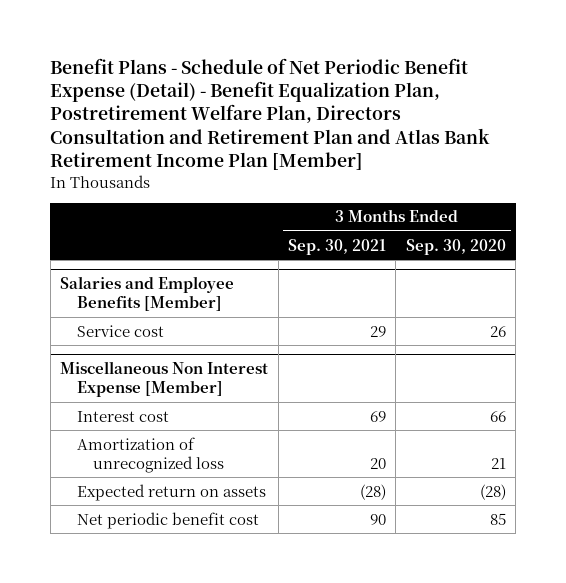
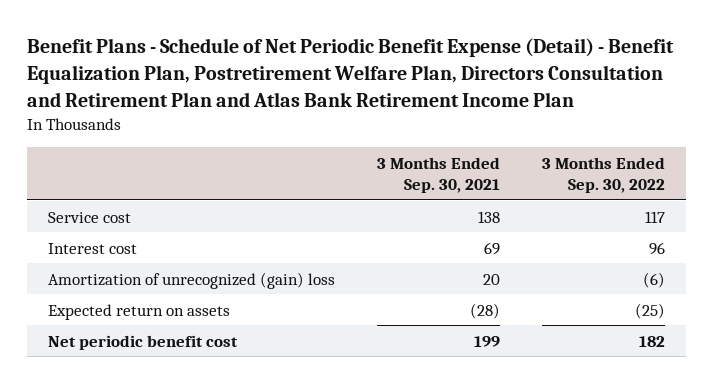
- Benefit Plans - Schedule of Net Periodic Benefit Expense (Detail) - Benefit Equalization Plan, Postretirement Welfare Plan, Directors Consultation and Retirement Plan and Atlas Bank Retirement Income Plan [Member]
+ Benefit Plans - Schedule of Net Periodic Benefit Expense (Detail) - Benefit Equalization Plan, Postretirement Welfare Plan, Directors Consultation and Retirement Plan and Atlas Bank Retirement Income Plan
- | 3 Months Ended Sep. 30, 2021 | 3 Months Ended Sep. 30, 2020
+ | 3 Months Ended Sep. 30, 2021 | 3 Months Ended Sep. 30, 2022
- Salaries and Employee Benefits [Member]
- Service cost | 29 | 26
- Miscellaneous Non Interest Expense [Member]
+ Service cost | 138 | 117
- Amortization of unrecognized loss | 20 | 21
+ Amortization of unrecognized (gain) loss | 20 | (6)
- Net periodic benefit cost | 90 | 85
+ Net periodic benefit cost | 199 | 182

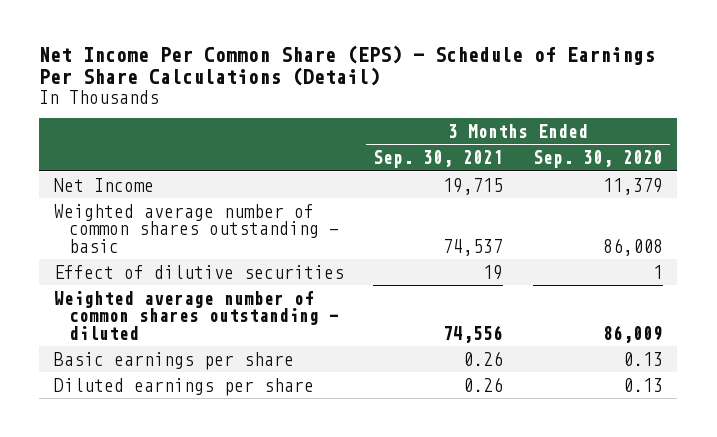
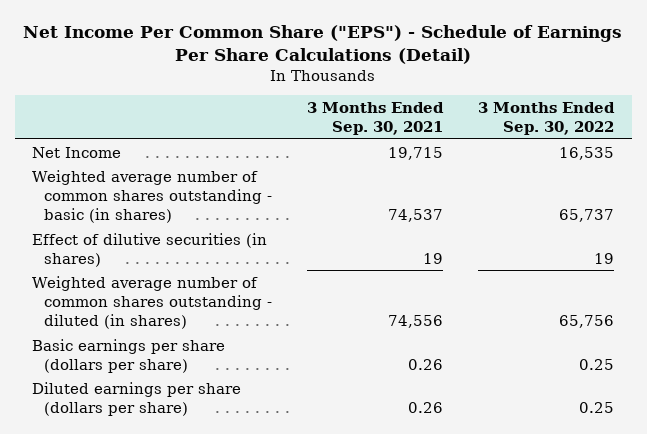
- Net Income Per Common Share (EPS) - Schedule of Earnings Per Share Calculations (Detail)
+ Net Income Per Common Share ("EPS") - Schedule of Earnings Per Share Calculations (Detail)
- | 3 Months Ended Sep. 30, 2021 | 3 Months Ended Sep. 30, 2020
+ | 3 Months Ended Sep. 30, 2021 | 3 Months Ended Sep. 30, 2022
- Weighted average number of common shares outstanding - basic | 74,537 | 86,008
- Effect of dilutive securities | 19 | 1
- Weighted average number of common shares outstanding - diluted | 74,556 | 86,009
- Basic earnings per share | 0.26 | 0.13
- Diluted earnings per share | 0.26 | 0.13
+ Weighted average number of common shares outstanding - basic (in shares) | 74,537 | 65,737
+ Effect of dilutive securities (in shares) | 19 | 19
+ Weighted average number of common shares outstanding - diluted (in shares) | 74,556 | 65,756
+ Basic earnings per share (dollars per share) | 0.26 | 0.25
+ Diluted earnings per share (dollars per share) | 0.26 | 0.25

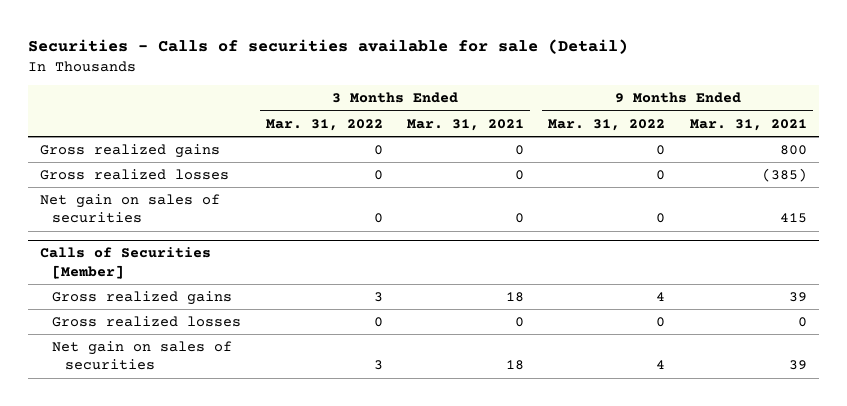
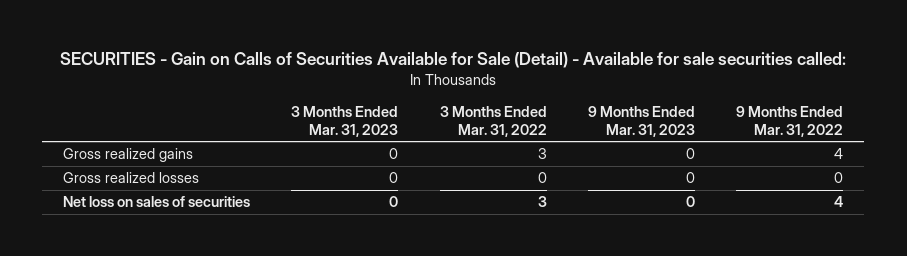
- Securities - Calls of securities available for sale (Detail)
+ SECURITIES - Gain on Calls of Securities Available for Sale (Detail) - Available for sale securities called:
- | 3 Months Ended Mar. 31, 2022 | 3 Months Ended Mar. 31, 2021 | 9 Months Ended Mar. 31, 2022 | 9 Months Ended Mar. 31, 2021
+ | 3 Months Ended Mar. 31, 2023 | 3 Months Ended Mar. 31, 2022 | 9 Months Ended Mar. 31, 2023 | 9 Months Ended Mar. 31, 2022
- Gross realized gains | 0 | 0 | 0 | 800
- Gross realized losses | 0 | 0 | 0 | (385)
- Net gain on sales of securities | 0 | 0 | 0 | 415
- Calls of Securities [Member]
- Net gain on sales of securities | 3 | 18 | 4 | 39
+ Net loss on sales of securities | 0 | 3 | 0 | 4

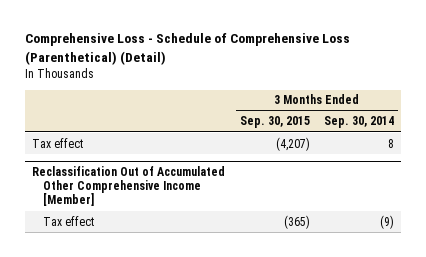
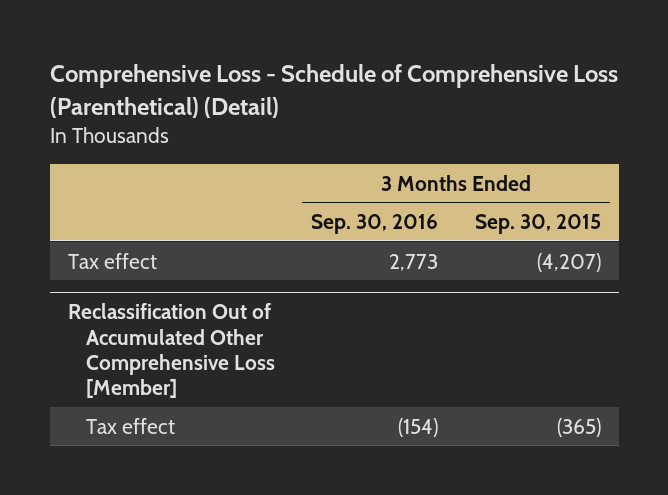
- | 3 Months Ended Sep. 30, 2015 | 3 Months Ended Sep. 30, 2014
+ | 3 Months Ended Sep. 30, 2016 | 3 Months Ended Sep. 30, 2015
- Reclassification Out of Accumulated Other Comprehensive Income [Member]
+ Reclassification Out of Accumulated Other Comprehensive Loss [Member]

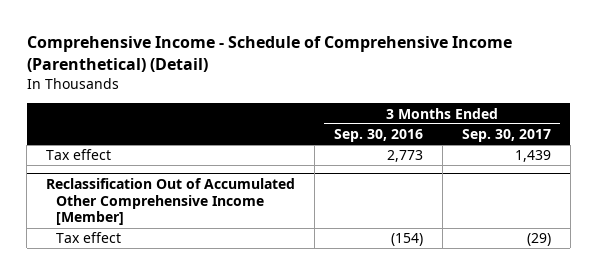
- Comprehensive Loss - Schedule of Comprehensive Loss (Parenthetical) (Detail)
+ Comprehensive Income - Schedule of Comprehensive Income (Parenthetical) (Detail)
- | 3 Months Ended Sep. 30, 2016 | 3 Months Ended Sep. 30, 2015
+ | 3 Months Ended Sep. 30, 2016 | 3 Months Ended Sep. 30, 2017
- Reclassification Out of Accumulated Other Comprehensive Loss [Member]
+ Reclassification Out of Accumulated Other Comprehensive Income [Member]

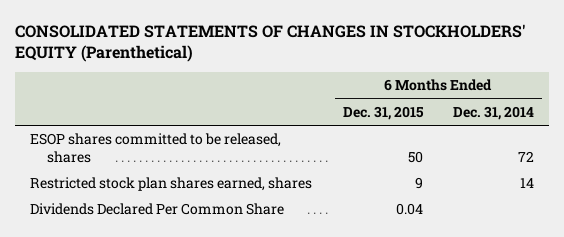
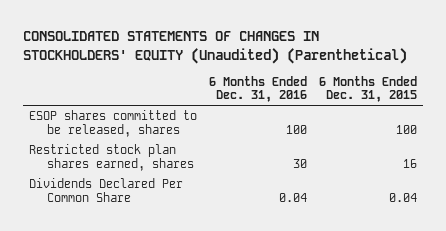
- CONSOLIDATED STATEMENTS OF CHANGES IN STOCKHOLDERS' EQUITY (Parenthetical)
+ CONSOLIDATED STATEMENTS OF CHANGES IN STOCKHOLDERS' EQUITY (Unaudited) (Parenthetical)
- | 6 Months Ended Dec. 31, 2015 | 6 Months Ended Dec. 31, 2014
+ | 6 Months Ended Dec. 31, 2016 | 6 Months Ended Dec. 31, 2015
- ESOP shares committed to be released, shares | 50 | 72
- Restricted stock plan shares earned, shares | 9 | 14
+ ESOP shares committed to be released, shares | 100 | 100
+ Restricted stock plan shares earned, shares | 30 | 16

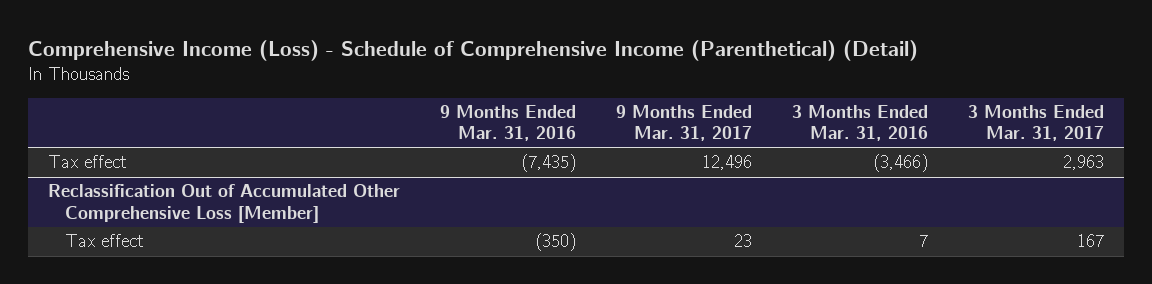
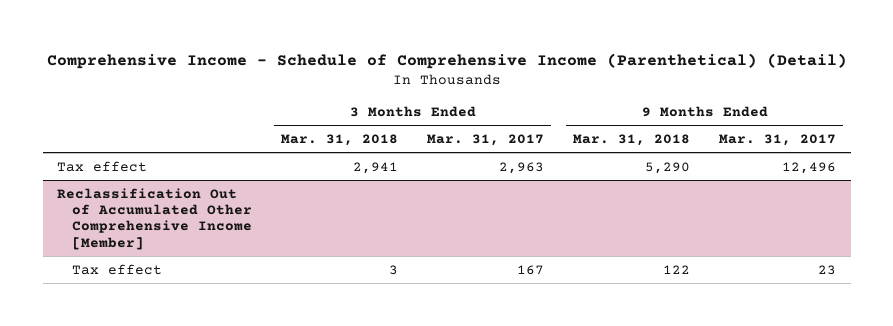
- Comprehensive Income (Loss) - Schedule of Comprehensive Income (Parenthetical) (Detail)
+ Comprehensive Income - Schedule of Comprehensive Income (Parenthetical) (Detail)
- | 9 Months Ended Mar. 31, 2016 | 9 Months Ended Mar. 31, 2017 | 3 Months Ended Mar. 31, 2016 | 3 Months Ended Mar. 31, 2017
+ | 3 Months Ended Mar. 31, 2018 | 3 Months Ended Mar. 31, 2017 | 9 Months Ended Mar. 31, 2018 | 9 Months Ended Mar. 31, 2017
- Reclassification Out of Accumulated Other Comprehensive Loss [Member]
+ Reclassification Out of Accumulated Other Comprehensive Income [Member]

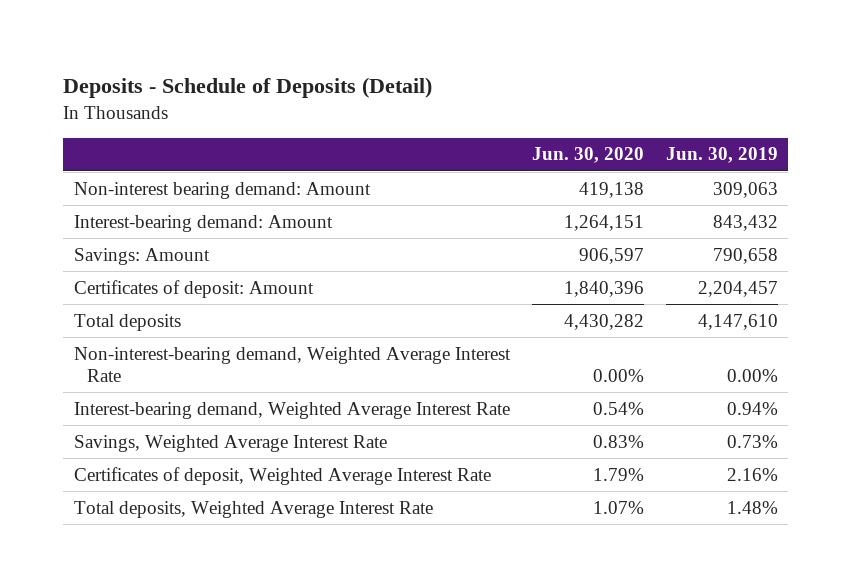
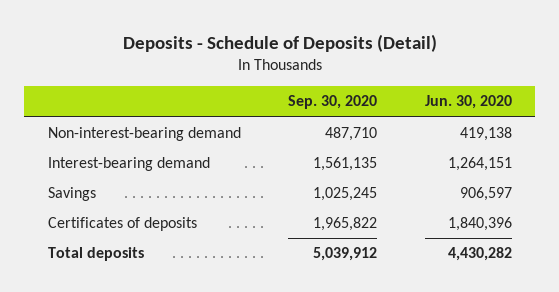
- | Jun. 30, 2020 | Jun. 30, 2019
+ | Sep. 30, 2020 | Jun. 30, 2020
- Non-interest bearing demand: Amount | 419,138 | 309,063
- Interest-bearing demand: Amount | 1,264,151 | 843,432
- Savings: Amount | 906,597 | 790,658
- Certificates of deposit: Amount | 1,840,396 | 2,204,457
+ Non-interest-bearing demand | 487,710 | 419,138
+ Interest-bearing demand | 1,561,135 | 1,264,151
+ Savings | 1,025,245 | 906,597
+ Certificates of deposits | 1,965,822 | 1,840,396
- Non-interest-bearing demand, Weighted Average Interest Rate | 0.00% | 0.00%
- Interest-bearing demand, Weighted Average Interest Rate | 0.54% | 0.94%
- Savings, Weighted Average Interest Rate | 0.83% | 0.73%
- Certificates of deposit, Weighted Average Interest Rate | 1.79% | 2.16%
- Total deposits, Weighted Average Interest Rate | 1.07% | 1.48%

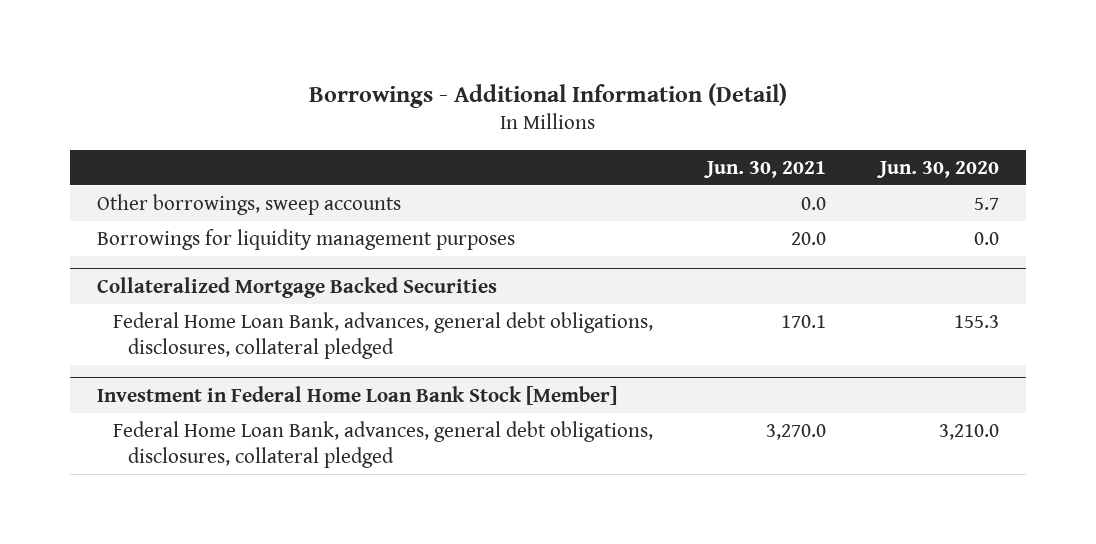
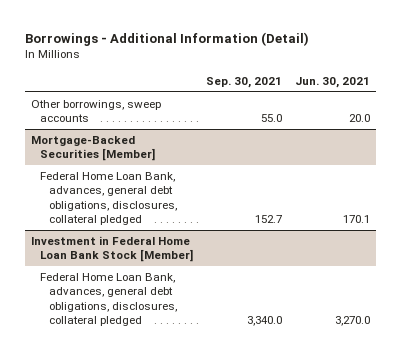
- | Jun. 30, 2021 | Jun. 30, 2020
+ | Sep. 30, 2021 | Jun. 30, 2021
- Other borrowings, sweep accounts | 0.0 | 5.7
- Borrowings for liquidity management purposes | 20.0 | 0.0
- Collateralized Mortgage Backed Securities
+ Other borrowings, sweep accounts | 55.0 | 20.0
+ Mortgage-Backed Securities [Member]

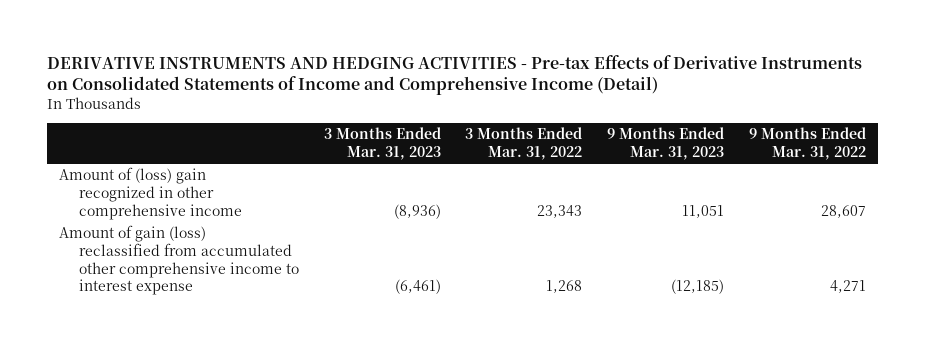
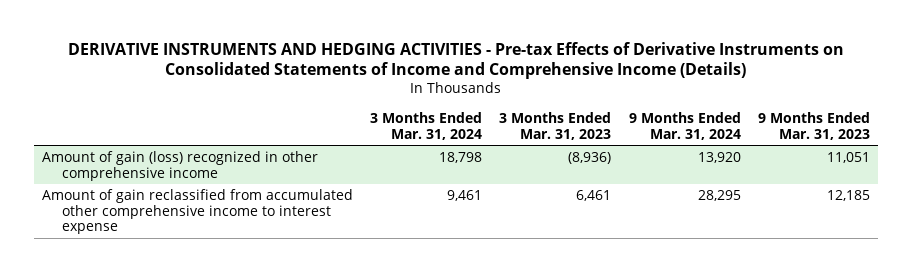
- DERIVATIVE INSTRUMENTS AND HEDGING ACTIVITIES - Pre-tax Effects of Derivative Instruments on Consolidated Statements of Income and Comprehensive Income (Detail)
+ DERIVATIVE INSTRUMENTS AND HEDGING ACTIVITIES - Pre-tax Effects of Derivative Instruments on Consolidated Statements of Income and Comprehensive Income (Details)
- | 3 Months Ended Mar. 31, 2023 | 3 Months Ended Mar. 31, 2022 | 9 Months Ended Mar. 31, 2023 | 9 Months Ended Mar. 31, 2022
+ | 3 Months Ended Mar. 31, 2024 | 3 Months Ended Mar. 31, 2023 | 9 Months Ended Mar. 31, 2024 | 9 Months Ended Mar. 31, 2023
- Amount of (loss) gain recognized in other comprehensive income | (8,936) | 23,343 | 11,051 | 28,607
- Amount of gain (loss) reclassified from accumulated other comprehensive income to interest expense | (6,461) | 1,268 | (12,185) | 4,271
+ Amount of gain (loss) recognized in other comprehensive income | 18,798 | (8,936) | 13,920 | 11,051
+ Amount of gain reclassified from accumulated other comprehensive income to interest expense | 9,461 | 6,461 | 28,295 | 12,185

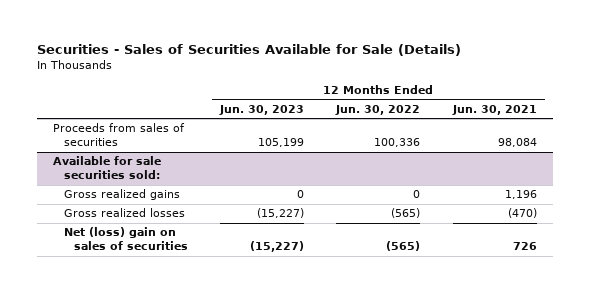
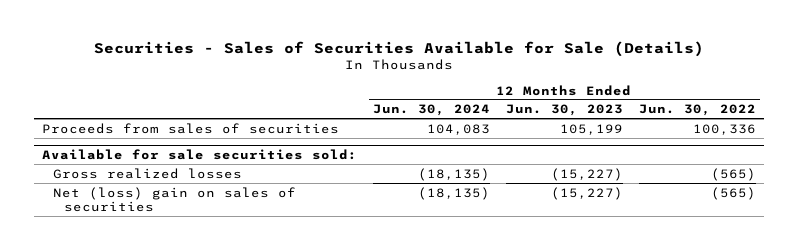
- | 12 Months Ended Jun. 30, 2023 | 12 Months Ended Jun. 30, 2022 | 12 Months Ended Jun. 30, 2021
+ | 12 Months Ended Jun. 30, 2024 | 12 Months Ended Jun. 30, 2023 | 12 Months Ended Jun. 30, 2022
@ Available for sale securities sold:
- Gross realized gains | 0 | 0 | 1,196

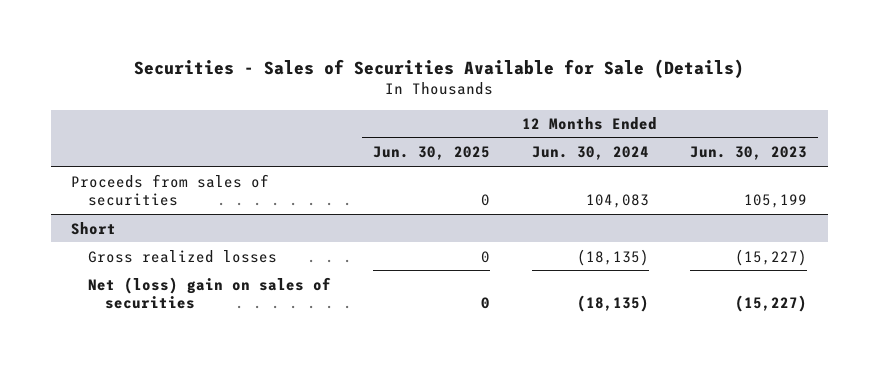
- | 12 Months Ended Jun. 30, 2024 | 12 Months Ended Jun. 30, 2023 | 12 Months Ended Jun. 30, 2022
+ | 12 Months Ended Jun. 30, 2025 | 12 Months Ended Jun. 30, 2024 | 12 Months Ended Jun. 30, 2023
- Available for sale securities sold:
+ Short

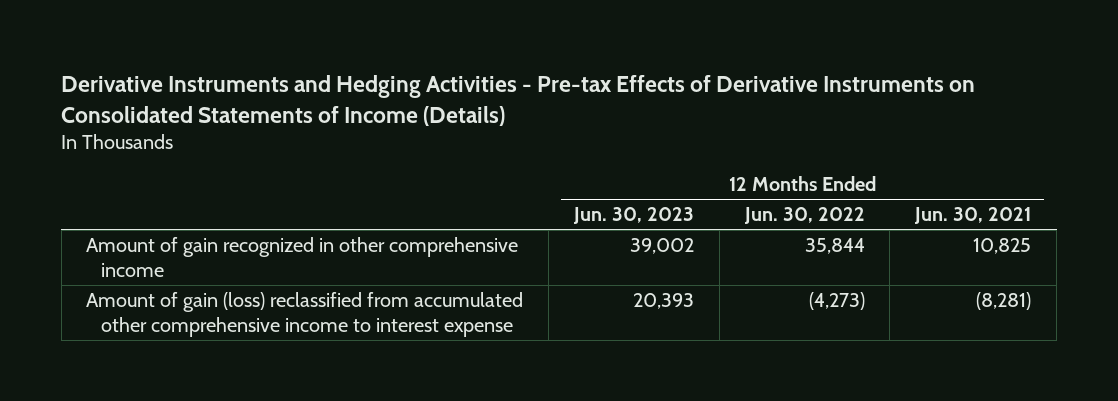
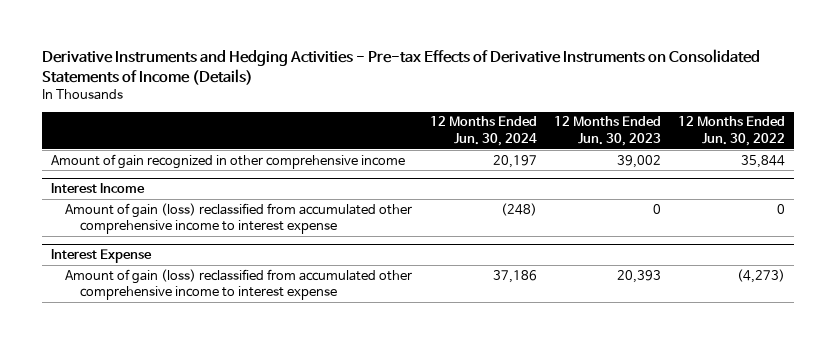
- | 12 Months Ended Jun. 30, 2023 | 12 Months Ended Jun. 30, 2022 | 12 Months Ended Jun. 30, 2021
+ | 12 Months Ended Jun. 30, 2024 | 12 Months Ended Jun. 30, 2023 | 12 Months Ended Jun. 30, 2022
+ Interest Income
+ Amount of gain (loss) reclassified from accumulated other comprehensive income to interest expense | (248) | 0 | 0
+ Interest Expense

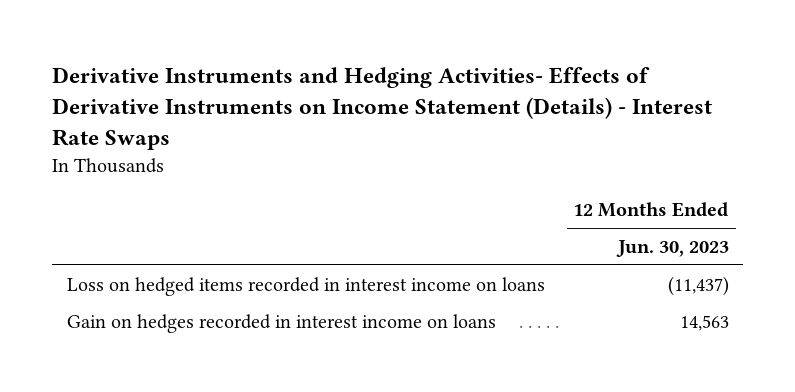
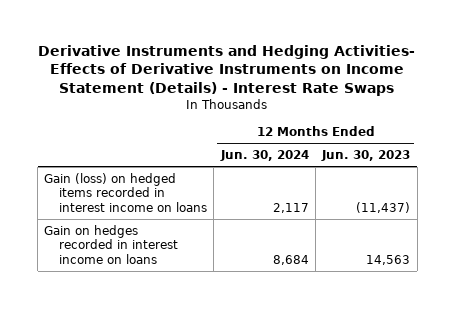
- | 12 Months Ended Jun. 30, 2023
+ | 12 Months Ended Jun. 30, 2024 | 12 Months Ended Jun. 30, 2023
- Loss on hedged items recorded in interest income on loans | (11,437)
+ Gain (loss) on hedged items recorded in interest income on loans | 2,117 | (11,437)

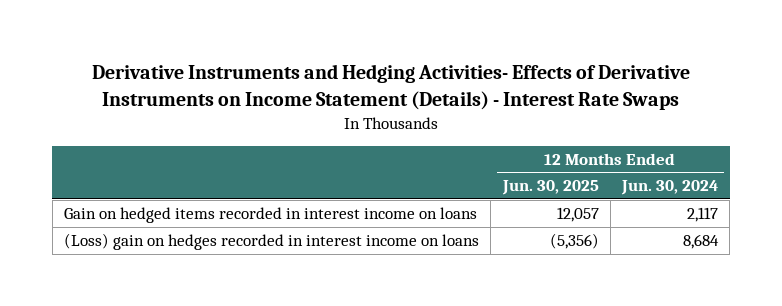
- | 12 Months Ended Jun. 30, 2024 | 12 Months Ended Jun. 30, 2023
+ | 12 Months Ended Jun. 30, 2025 | 12 Months Ended Jun. 30, 2024
- Gain (loss) on hedged items recorded in interest income on loans | 2,117 | (11,437)
- Gain on hedges recorded in interest income on loans | 8,684 | 14,563
+ Gain on hedged items recorded in interest income on loans | 12,057 | 2,117
+ (Loss) gain on hedges recorded in interest income on loans | (5,356) | 8,684

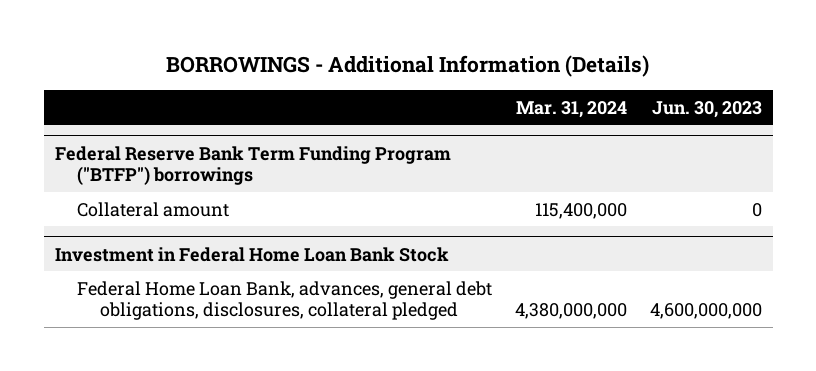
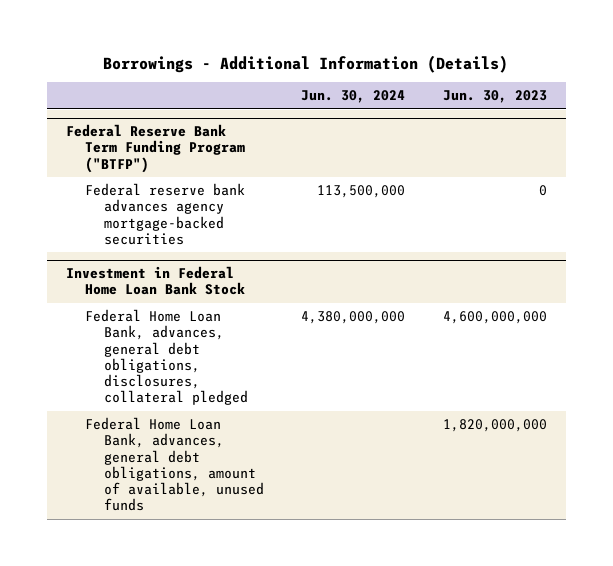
- BORROWINGS - Additional Information (Details)
+ Borrowings - Additional Information (Details)
- | Mar. 31, 2024 | Jun. 30, 2023
+ | Jun. 30, 2024 | Jun. 30, 2023
- Federal Reserve Bank Term Funding Program ("BTFP") borrowings
- Collateral amount | 115,400,000 | 0
+ Federal Reserve Bank Term Funding Program ("BTFP")
+ Federal reserve bank advances agency mortgage-backed securities | 113,500,000 | 0
@ Investment in Federal Home Loan Bank Stock
+ Federal Home Loan Bank, advances, general debt obligations, amount of available, unused funds | | 1,820,000,000

